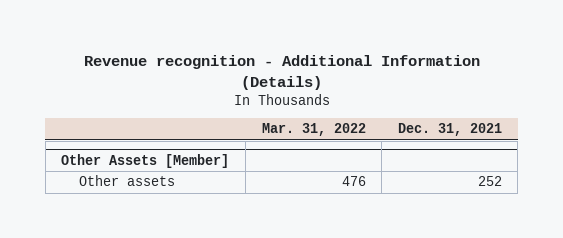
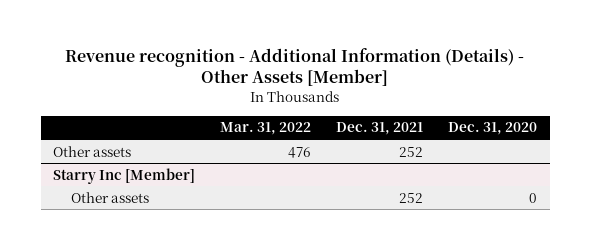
- Revenue recognition - Additional Information (Details)
+ Revenue recognition - Additional Information (Details) - Other Assets [Member]
- | Mar. 31, 2022 | Dec. 31, 2021
+ | Mar. 31, 2022 | Dec. 31, 2021 | Dec. 31, 2020
- Other Assets [Member]
+ Starry Inc [Member]
+ Other assets | | 252 | 0

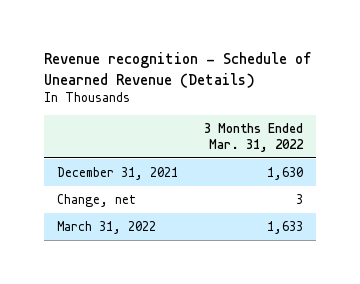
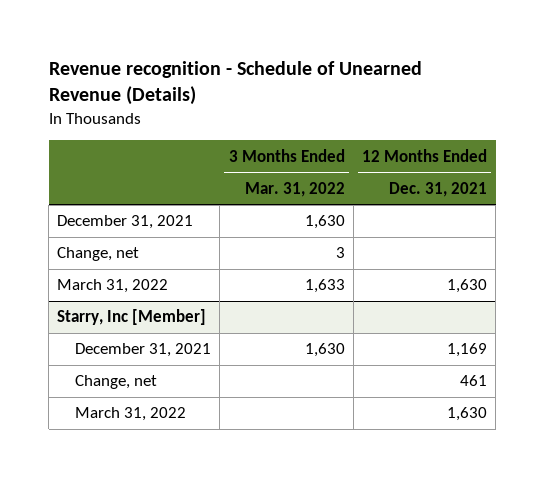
- | 3 Months Ended Mar. 31, 2022
+ | 3 Months Ended Mar. 31, 2022 | 12 Months Ended Dec. 31, 2021
+ Starry, Inc [Member]
+ December 31, 2021 | 1,630 | 1,169
+ Change, net | | 461
+ March 31, 2022 | | 1,630

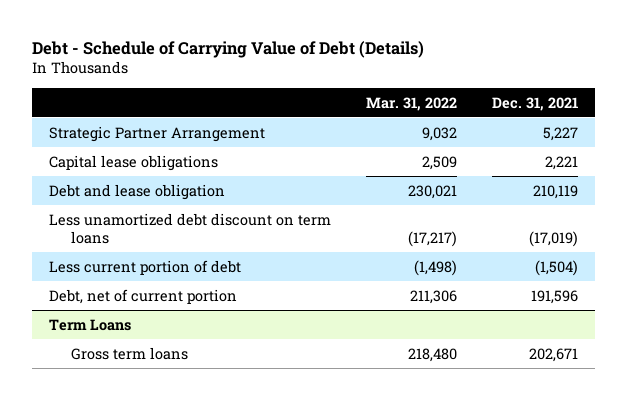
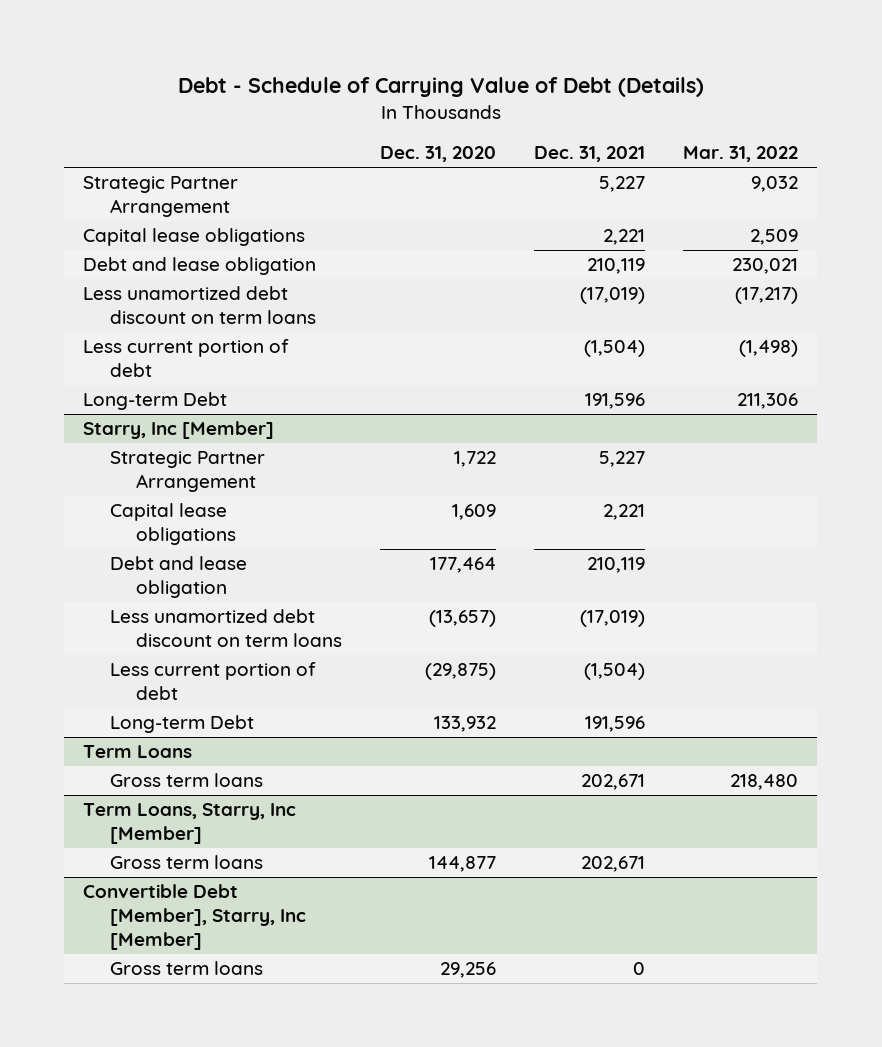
- | Mar. 31, 2022 | Dec. 31, 2021
+ | Dec. 31, 2020 | Dec. 31, 2021 | Mar. 31, 2022
- Debt, net of current portion | 211,306 | 191,596
+ Long-term Debt | | 191,596 | 211,306
+ Starry, Inc [Member]
+ Strategic Partner Arrangement | 1,722 | 5,227 |
+ Capital lease obligations | 1,609 | 2,221 |
+ Debt and lease obligation | 177,464 | 210,119 |
+ Less unamortized debt discount on term loans | (13,657) | (17,019) |
+ Less current portion of debt | (29,875) | (1,504) |
+ Long-term Debt | 133,932 | 191,596 |
+ Term Loans, Starry, Inc [Member]
+ Gross term loans | 144,877 | 202,671 |
+ Convertible Debt [Member], Starry, Inc [Member]
+ Gross term loans | 29,256 | 0 |

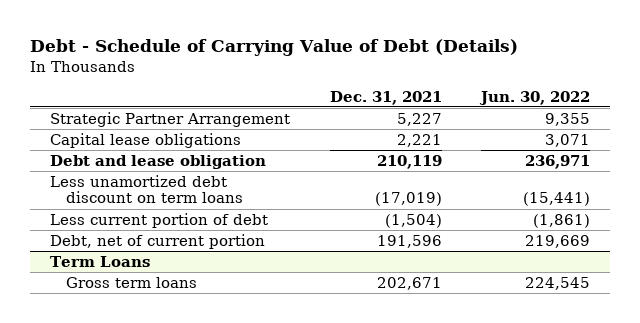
- | Dec. 31, 2020 | Dec. 31, 2021 | Mar. 31, 2022
+ | Dec. 31, 2021 | Jun. 30, 2022
- Long-term Debt | | 191,596 | 211,306
- Starry, Inc [Member]
- Strategic Partner Arrangement | 1,722 | 5,227 |
- Capital lease obligations | 1,609 | 2,221 |
- Debt and lease obligation | 177,464 | 210,119 |
- Less unamortized debt discount on term loans | (13,657) | (17,019) |
- Less current portion of debt | (29,875) | (1,504) |
- Long-term Debt | 133,932 | 191,596 |
+ Debt, net of current portion | 191,596 | 219,669
- Term Loans, Starry, Inc [Member]
- Gross term loans | 144,877 | 202,671 |
- Convertible Debt [Member], Starry, Inc [Member]
- Gross term loans | 29,256 | 0 |

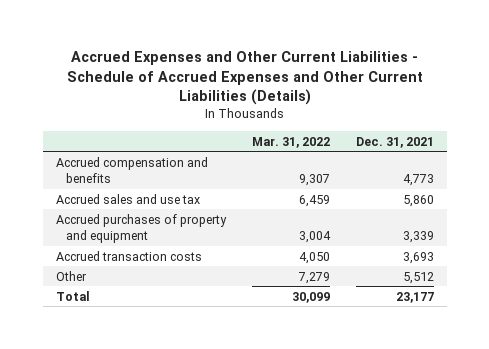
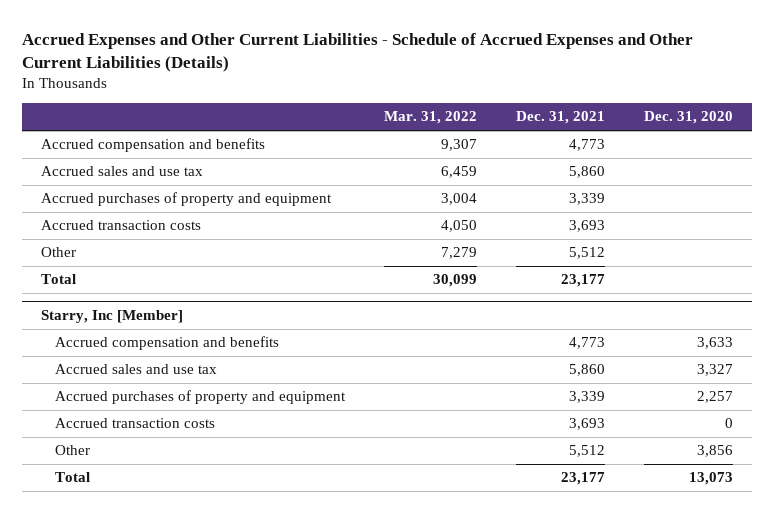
- | Mar. 31, 2022 | Dec. 31, 2021
+ | Mar. 31, 2022 | Dec. 31, 2021 | Dec. 31, 2020
+ Starry, Inc [Member]
+ Accrued compensation and benefits | | 4,773 | 3,633
+ Accrued sales and use tax | | 5,860 | 3,327
+ Accrued purchases of property and equipment | | 3,339 | 2,257
+ Accrued transaction costs | | 3,693 | 0
+ Other | | 5,512 | 3,856
+ Total | | 23,177 | 13,073

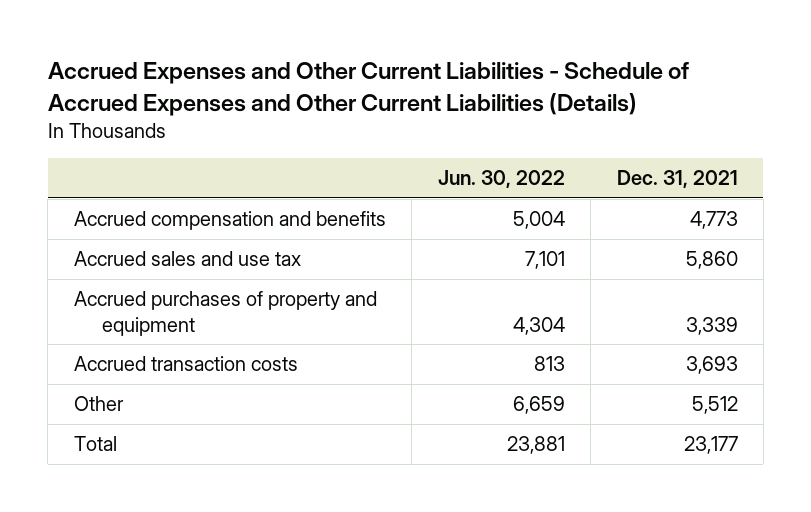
- | Mar. 31, 2022 | Dec. 31, 2021 | Dec. 31, 2020
+ | Jun. 30, 2022 | Dec. 31, 2021
- Starry, Inc [Member]
- Accrued compensation and benefits | | 4,773 | 3,633
- Accrued sales and use tax | | 5,860 | 3,327
- Accrued purchases of property and equipment | | 3,339 | 2,257
- Accrued transaction costs | | 3,693 | 0
- Other | | 5,512 | 3,856
- Total | | 23,177 | 13,073

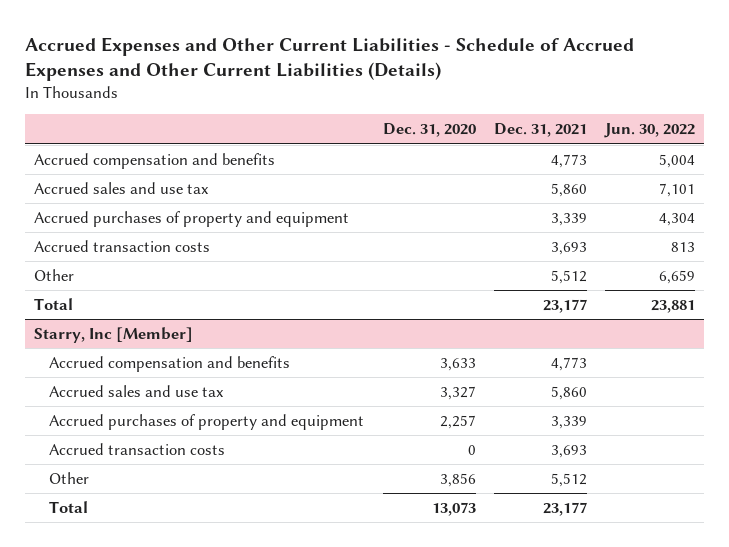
- | Jun. 30, 2022 | Dec. 31, 2021
+ | Dec. 31, 2020 | Dec. 31, 2021 | Jun. 30, 2022
+ Starry, Inc [Member]
+ Accrued compensation and benefits | 3,633 | 4,773 |
+ Accrued sales and use tax | 3,327 | 5,860 |
+ Accrued purchases of property and equipment | 2,257 | 3,339 |
+ Accrued transaction costs | 0 | 3,693 |
+ Other | 3,856 | 5,512 |
+ Total | 13,073 | 23,177 |

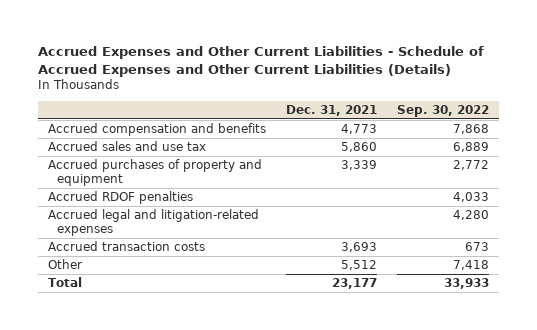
- | Dec. 31, 2020 | Dec. 31, 2021 | Jun. 30, 2022
+ | Dec. 31, 2021 | Sep. 30, 2022
- Accrued transaction costs | | 3,693 | 813
- Other | | 5,512 | 6,659
- Total | | 23,177 | 23,881
- Starry, Inc [Member]
- Accrued compensation and benefits | 3,633 | 4,773 |
- Accrued sales and use tax | 3,327 | 5,860 |
- Accrued purchases of property and equipment | 2,257 | 3,339 |
+ Accrued RDOF penalties | | 4,033
+ Accrued legal and litigation-related expenses | | 4,280

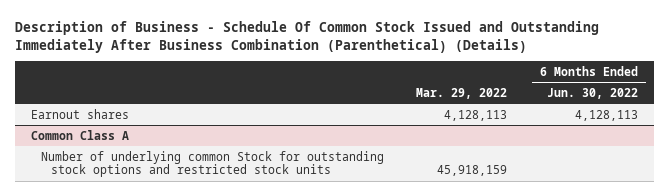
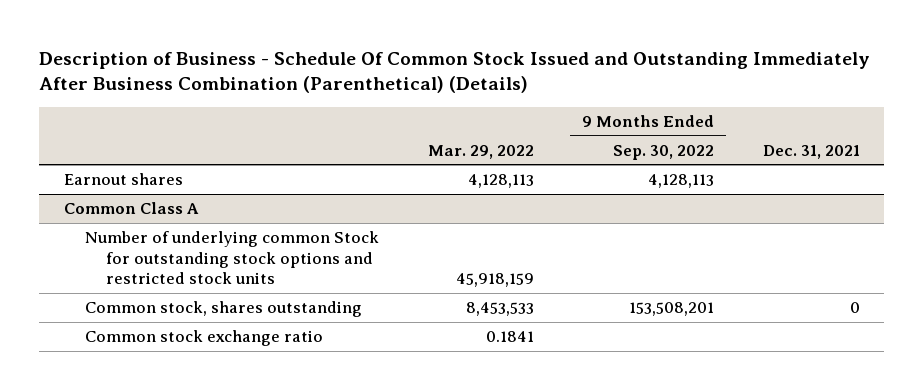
- | Mar. 29, 2022 | 6 Months Ended Jun. 30, 2022
+ | Mar. 29, 2022 | 9 Months Ended Sep. 30, 2022 | Dec. 31, 2021
@ Common Class A
+ Common stock, shares outstanding | 8,453,533 | 153,508,201 | 0
+ Common stock exchange ratio | 0.1841 | |

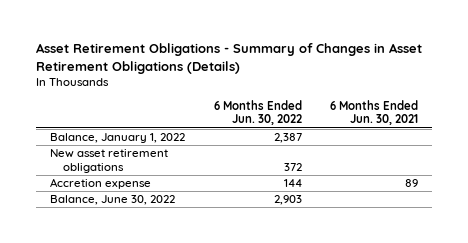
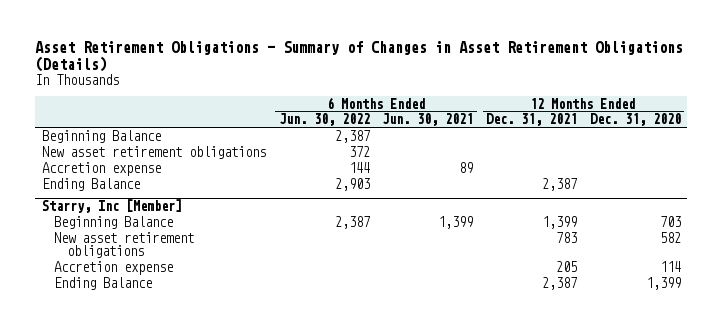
- | 6 Months Ended Jun. 30, 2022 | 6 Months Ended Jun. 30, 2021
+ | 6 Months Ended Jun. 30, 2022 | 6 Months Ended Jun. 30, 2021 | 12 Months Ended Dec. 31, 2021 | 12 Months Ended Dec. 31, 2020
- Balance, January 1, 2022 | 2,387 |
+ Beginning Balance | 2,387 | | |
- Balance, June 30, 2022 | 2,903 |
+ Ending Balance | 2,903 | | 2,387 |
+ Starry, Inc [Member]
+ Beginning Balance | 2,387 | 1,399 | 1,399 | 703
+ New asset retirement obligations | | | 783 | 582
+ Accretion expense | | | 205 | 114
+ Ending Balance | | | 2,387 | 1,399

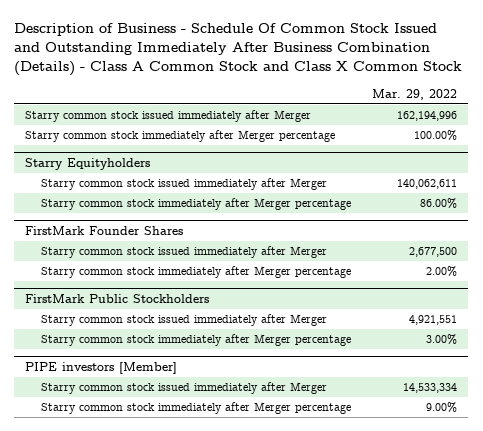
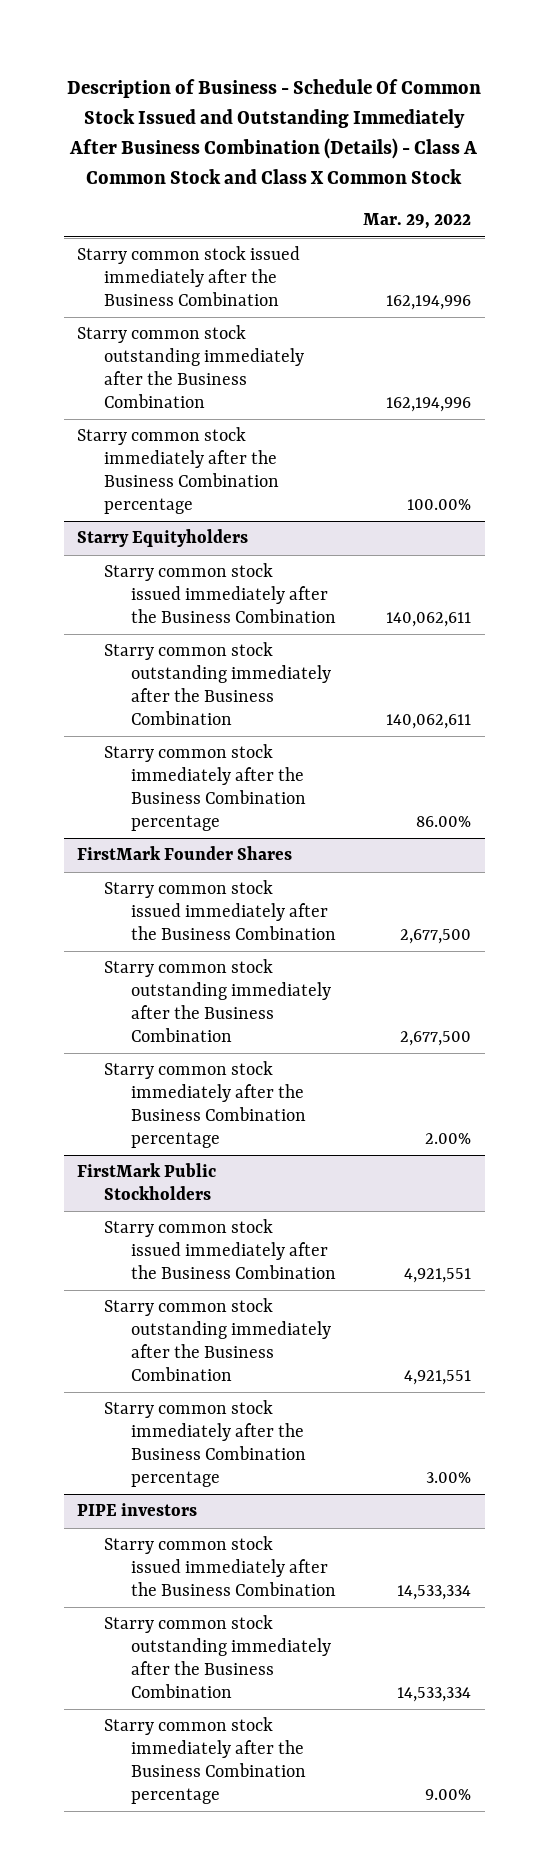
- Starry common stock issued immediately after Merger | 162,194,996
- Starry common stock immediately after Merger percentage | 100.00%
+ Starry common stock issued immediately after the Business Combination | 162,194,996
+ Starry common stock outstanding immediately after the Business Combination | 162,194,996
+ Starry common stock immediately after the Business Combination percentage | 100.00%
@ Starry Equityholders
- Starry common stock issued immediately after Merger | 140,062,611
- Starry common stock immediately after Merger percentage | 86.00%
+ Starry common stock issued immediately after the Business Combination | 140,062,611
+ Starry common stock outstanding immediately after the Business Combination | 140,062,611
+ Starry common stock immediately after the Business Combination percentage | 86.00%
@ FirstMark Founder Shares
- Starry common stock issued immediately after Merger | 2,677,500
- Starry common stock immediately after Merger percentage | 2.00%
+ Starry common stock issued immediately after the Business Combination | 2,677,500
+ Starry common stock outstanding immediately after the Business Combination | 2,677,500
+ Starry common stock immediately after the Business Combination percentage | 2.00%
@ FirstMark Public Stockholders
- Starry common stock issued immediately after Merger | 4,921,551
- Starry common stock immediately after Merger percentage | 3.00%
- PIPE investors [Member]
- Starry common stock issued immediately after Merger | 14,533,334
- Starry common stock immediately after Merger percentage | 9.00%
@ FirstMark Public Stockholders
+ Starry common stock issued immediately after the Business Combination | 4,921,551
+ Starry common stock outstanding immediately after the Business Combination | 4,921,551
+ Starry common stock immediately after the Business Combination percentage | 3.00%
+ PIPE investors
+ Starry common stock issued immediately after the Business Combination | 14,533,334
+ Starry common stock outstanding immediately after the Business Combination | 14,533,334
+ Starry common stock immediately after the Business Combination percentage | 9.00%

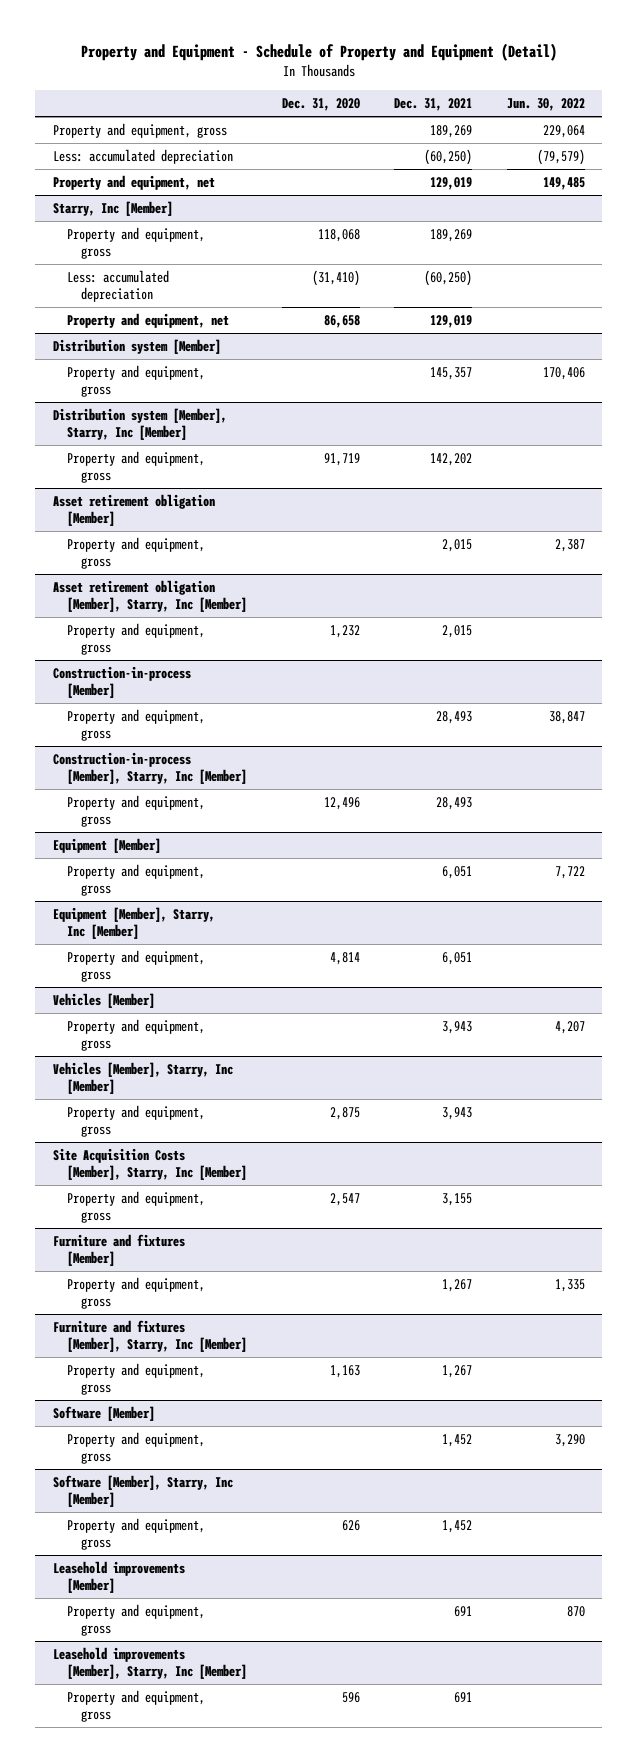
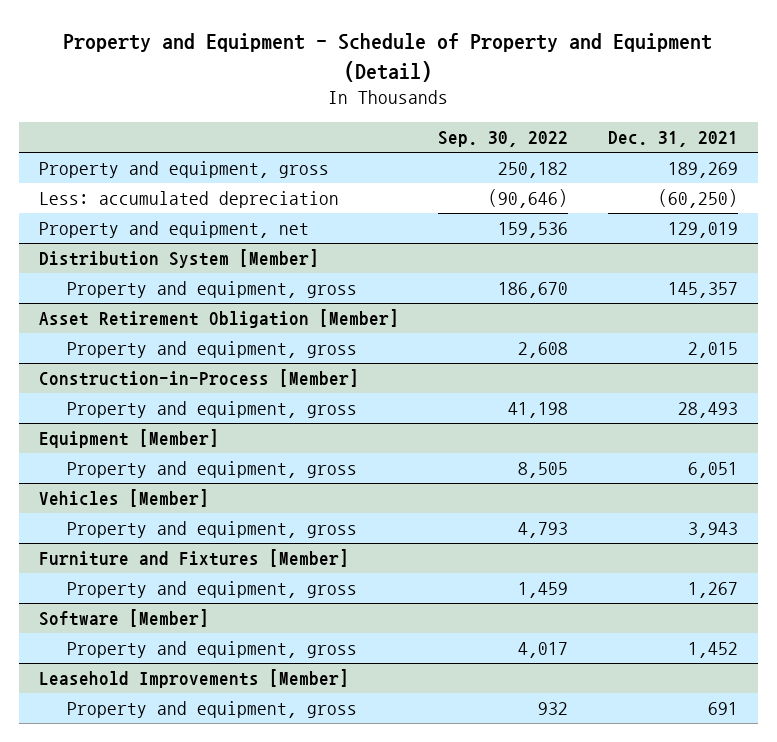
- | Dec. 31, 2020 | Dec. 31, 2021 | Jun. 30, 2022
+ | Sep. 30, 2022 | Dec. 31, 2021
- Starry, Inc [Member]
- Property and equipment, gross | 118,068 | 189,269 |
- Less: accumulated depreciation | (31,410) | (60,250) |
- Property and equipment, net | 86,658 | 129,019 |
- Distribution system [Member]
+ Distribution System [Member]
- Distribution system [Member], Starry, Inc [Member]
- Property and equipment, gross | 91,719 | 142,202 |
- Asset retirement obligation [Member]
- Property and equipment, gross | | 2,015 | 2,387
- Asset retirement obligation [Member], Starry, Inc [Member]
+ Asset Retirement Obligation [Member]
- Construction-in-process [Member]
- Property and equipment, gross | | 28,493 | 38,847
- Construction-in-process [Member], Starry, Inc [Member]
+ Construction-in-Process [Member]
- Equipment [Member], Starry, Inc [Member]
- Property and equipment, gross | 4,814 | 6,051 |
- Vehicles [Member], Starry, Inc [Member]
- Property and equipment, gross | 2,875 | 3,943 |
- Site Acquisition Costs [Member], Starry, Inc [Member]
- Property and equipment, gross | 2,547 | 3,155 |
- Furniture and fixtures [Member]
- Property and equipment, gross | | 1,267 | 1,335
- Furniture and fixtures [Member], Starry, Inc [Member]
+ Furniture and Fixtures [Member]
- Software [Member], Starry, Inc [Member]
- Property and equipment, gross | 626 | 1,452 |
- Leasehold improvements [Member]
- Property and equipment, gross | | 691 | 870
- Leasehold improvements [Member], Starry, Inc [Member]
+ Leasehold Improvements [Member]

